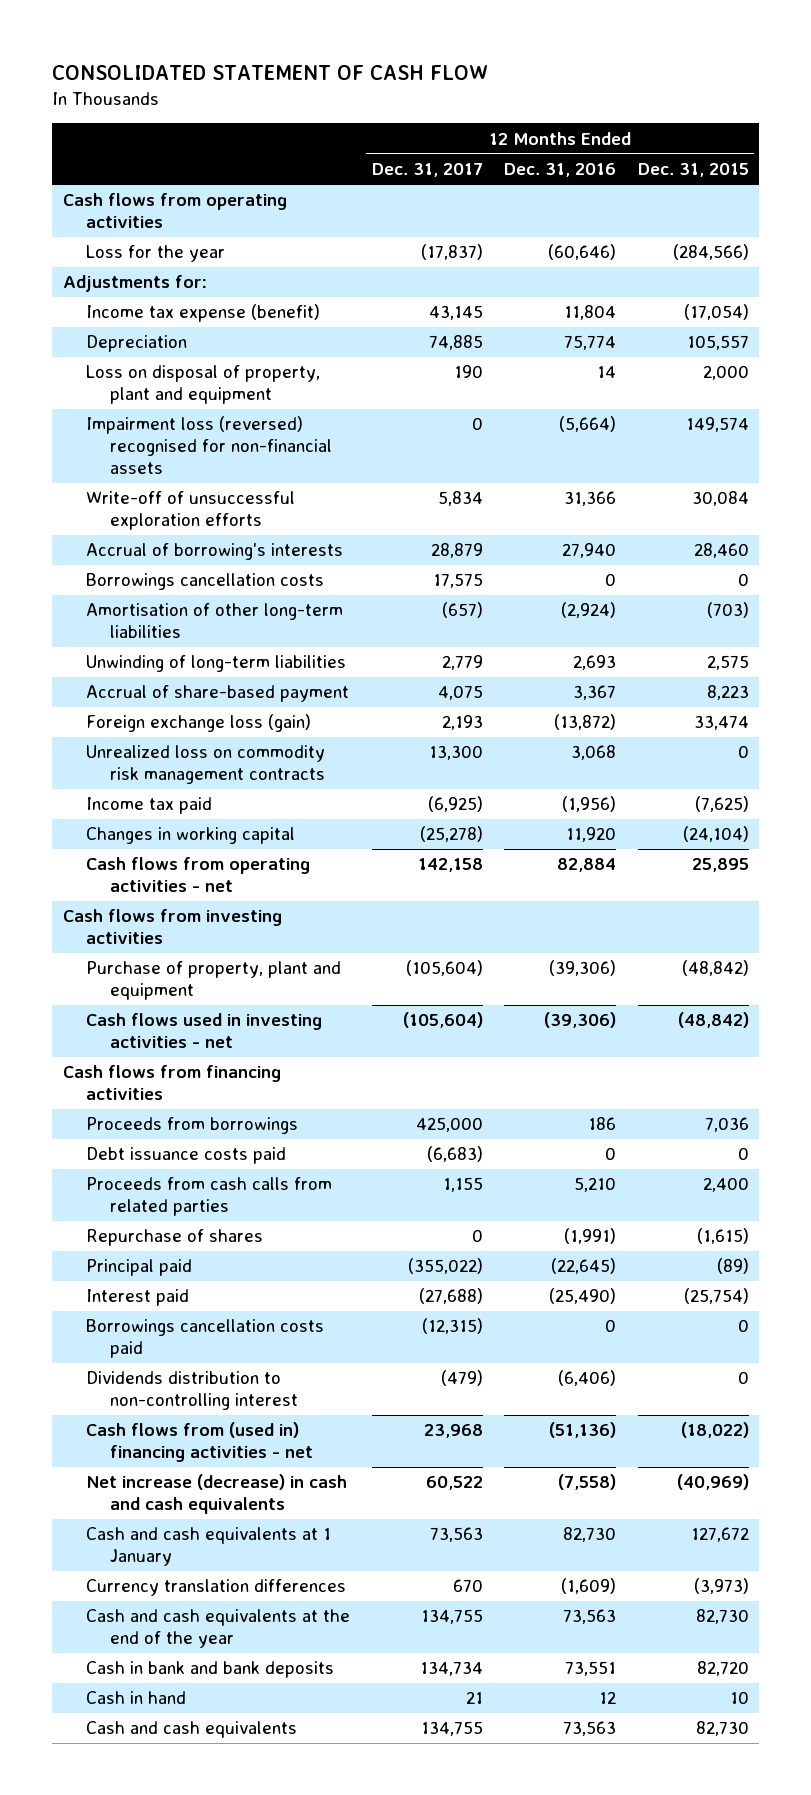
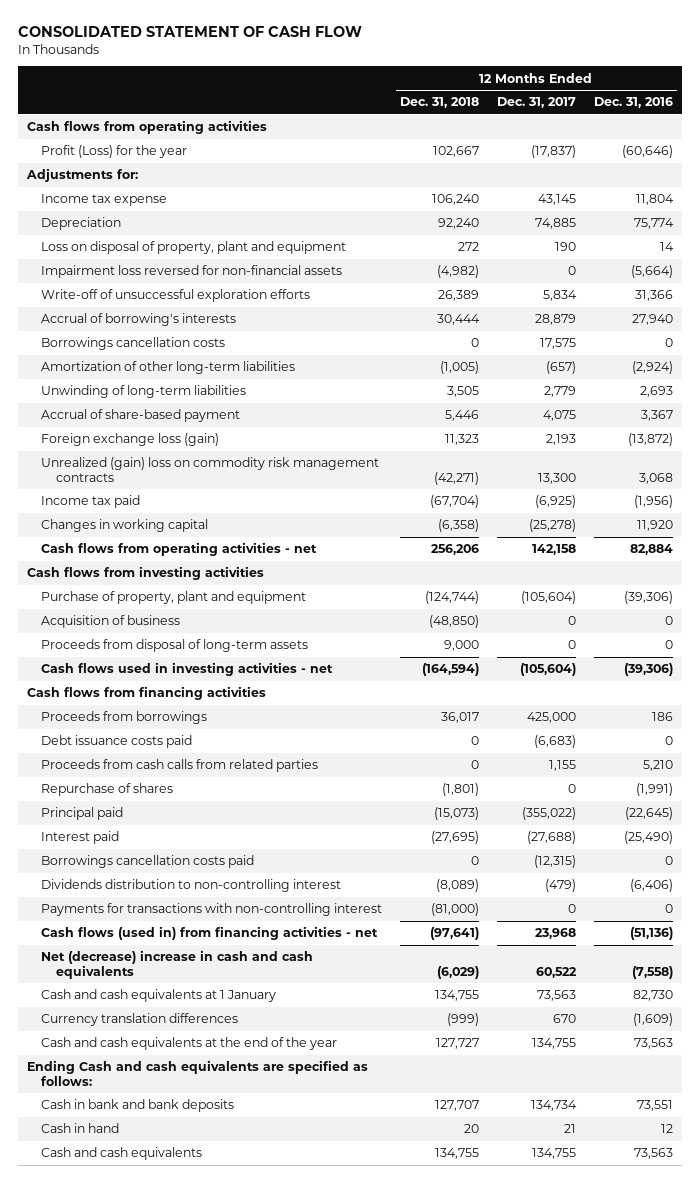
- | 12 Months Ended Dec. 31, 2017 | 12 Months Ended Dec. 31, 2016 | 12 Months Ended Dec. 31, 2015
+ | 12 Months Ended Dec. 31, 2018 | 12 Months Ended Dec. 31, 2017 | 12 Months Ended Dec. 31, 2016
- Loss for the year | (17,837) | (60,646) | (284,566)
+ Profit (Loss) for the year | 102,667 | (17,837) | (60,646)
- Income tax expense (benefit) | 43,145 | 11,804 | (17,054)
+ Income tax expense | 106,240 | 43,145 | 11,804
- Impairment loss (reversed) recognised for non-financial assets | 0 | (5,664) | 149,574
+ Impairment loss reversed for non-financial assets | (4,982) | 0 | (5,664)
- Amortisation of other long-term liabilities | (657) | (2,924) | (703)
+ Amortization of other long-term liabilities | (1,005) | (657) | (2,924)
- Unrealized loss on commodity risk management contracts | 13,300 | 3,068 | 0
+ Unrealized (gain) loss on commodity risk management contracts | (42,271) | 13,300 | 3,068
+ Acquisition of business | (48,850) | 0 | 0
+ Proceeds from disposal of long-term assets | 9,000 | 0 | 0
- Cash flows from (used in) financing activities - net | 23,968 | (51,136) | (18,022)
- Net increase (decrease) in cash and cash equivalents | 60,522 | (7,558) | (40,969)
+ Payments for transactions with non-controlling interest | (81,000) | 0 | 0
+ Cash flows (used in) from financing activities - net | (97,641) | 23,968 | (51,136)
+ Net (decrease) increase in cash and cash equivalents | (6,029) | 60,522 | (7,558)
+ Ending Cash and cash equivalents are specified as follows:

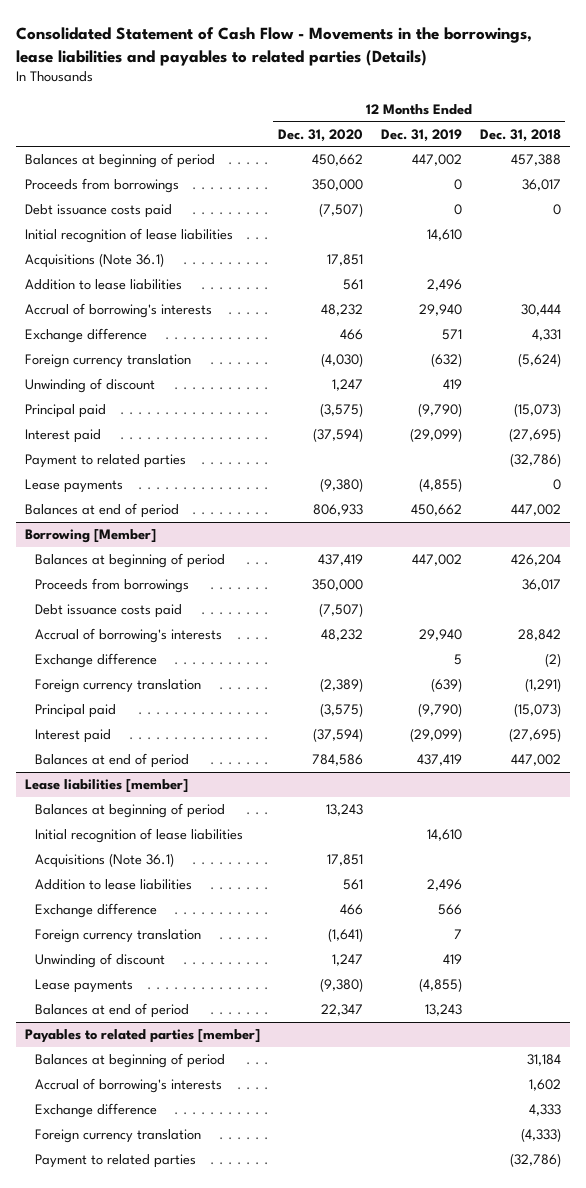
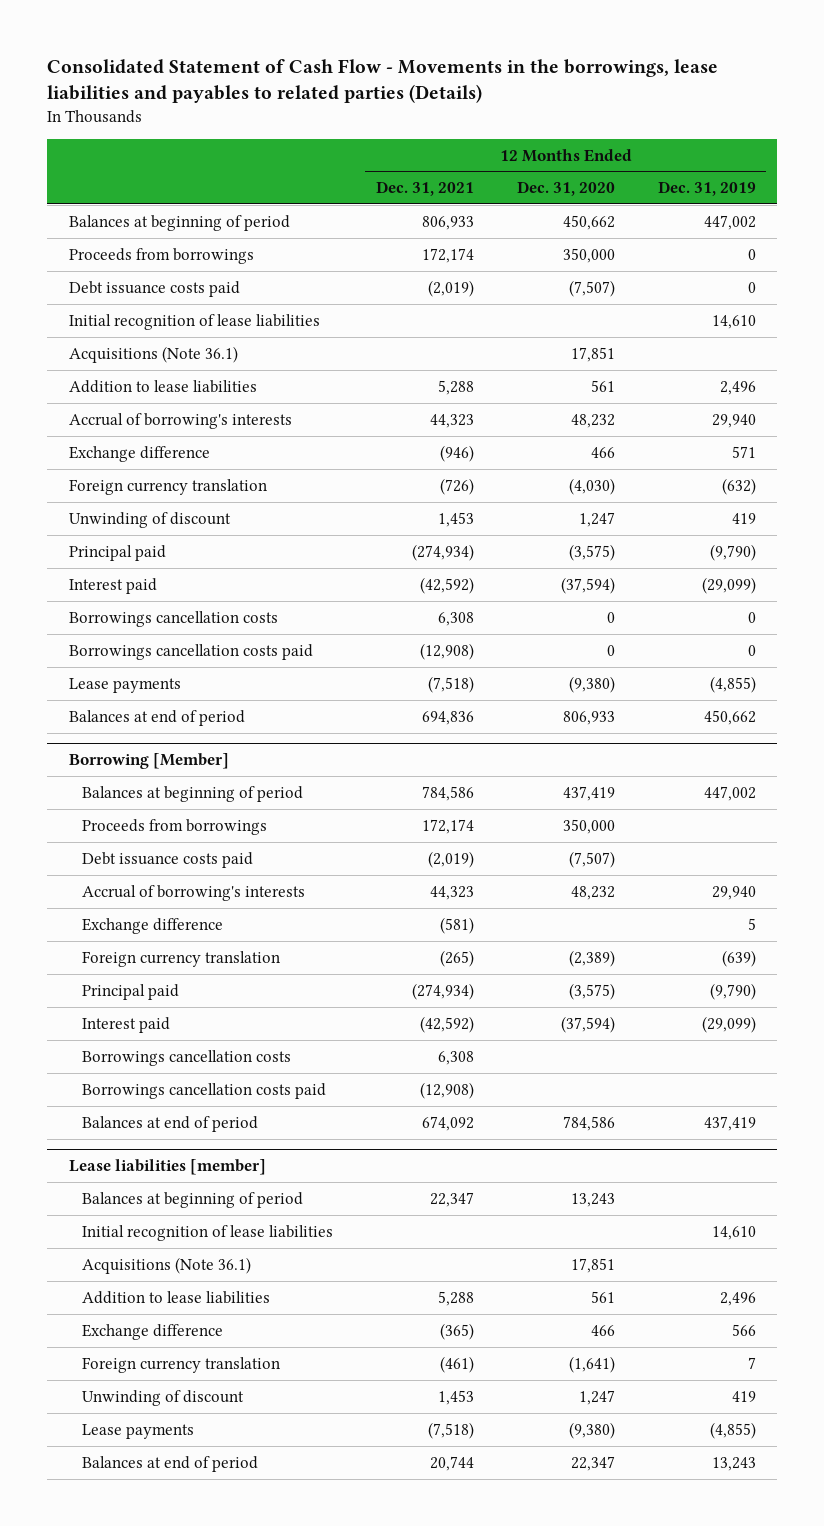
- | 12 Months Ended Dec. 31, 2020 | 12 Months Ended Dec. 31, 2019 | 12 Months Ended Dec. 31, 2018
+ | 12 Months Ended Dec. 31, 2021 | 12 Months Ended Dec. 31, 2020 | 12 Months Ended Dec. 31, 2019
- Payment to related parties | | | (32,786)
+ Borrowings cancellation costs | 6,308 | 0 | 0
+ Borrowings cancellation costs paid | (12,908) | 0 | 0
@ Borrowing [Member]
+ Borrowings cancellation costs | 6,308 | |
+ Borrowings cancellation costs paid | (12,908) | |
- Payables to related parties [member]
- Balances at beginning of period | | | 31,184
- Accrual of borrowing's interests | | | 1,602
- Exchange difference | | | 4,333
- Foreign currency translation | | | (4,333)
- Payment to related parties | | | (32,786)

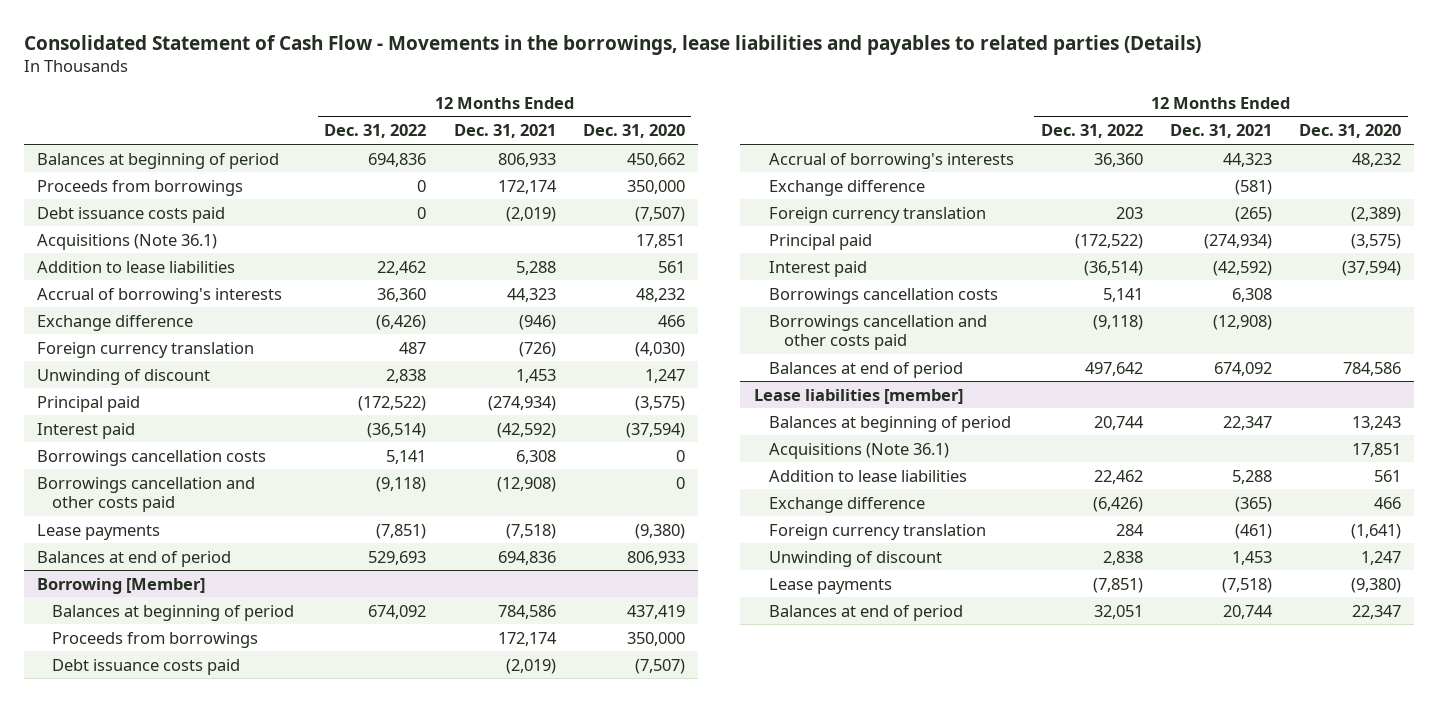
- | 12 Months Ended Dec. 31, 2021 | 12 Months Ended Dec. 31, 2020 | 12 Months Ended Dec. 31, 2019
+ | 12 Months Ended Dec. 31, 2022 | 12 Months Ended Dec. 31, 2021 | 12 Months Ended Dec. 31, 2020
- Initial recognition of lease liabilities | | | 14,610
- Borrowings cancellation costs paid | (12,908) | 0 | 0
+ Borrowings cancellation and other costs paid | (9,118) | (12,908) | 0
@ Borrowing [Member]
- Borrowings cancellation costs paid | (12,908) | |
+ Borrowings cancellation and other costs paid | (9,118) | (12,908) |
@ Lease liabilities [member]
- Initial recognition of lease liabilities | | | 14,610

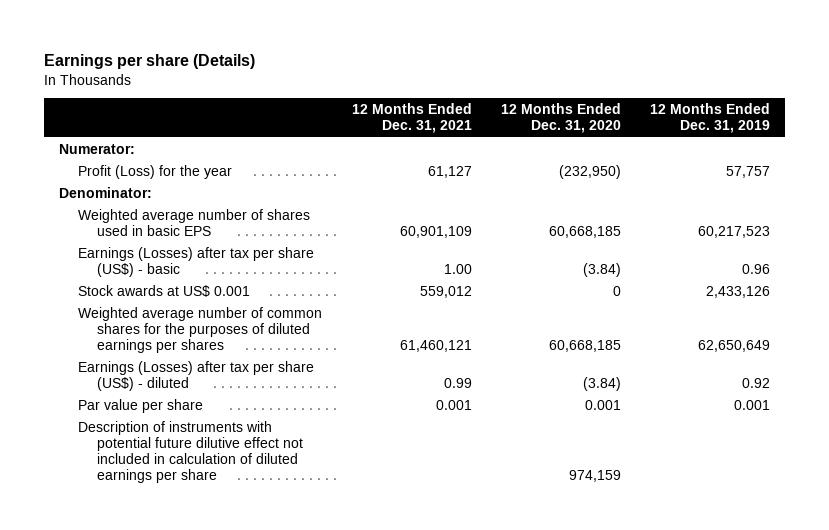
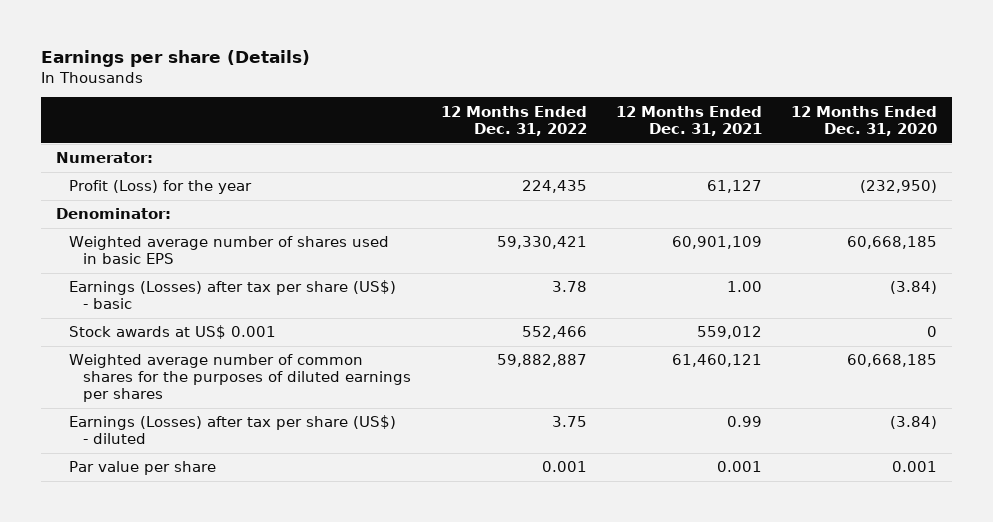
- | 12 Months Ended Dec. 31, 2021 | 12 Months Ended Dec. 31, 2020 | 12 Months Ended Dec. 31, 2019
+ | 12 Months Ended Dec. 31, 2022 | 12 Months Ended Dec. 31, 2021 | 12 Months Ended Dec. 31, 2020
- Description of instruments with potential future dilutive effect not included in calculation of diluted earnings per share | | 974,159 |

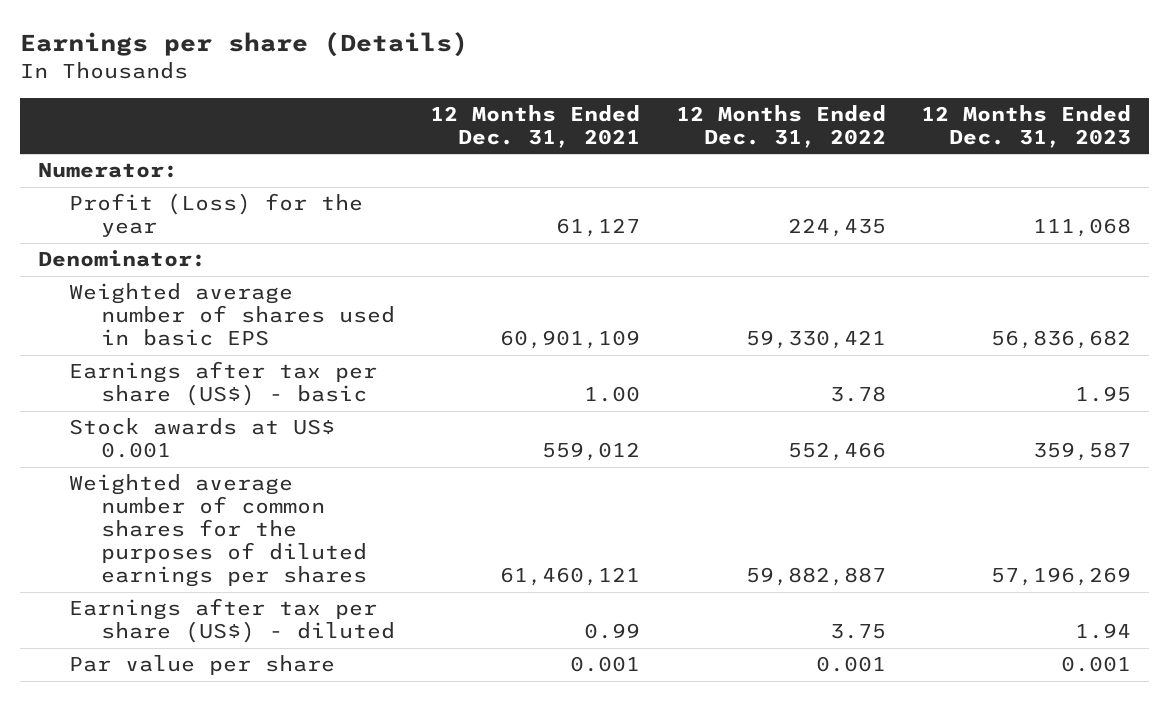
- | 12 Months Ended Dec. 31, 2022 | 12 Months Ended Dec. 31, 2021 | 12 Months Ended Dec. 31, 2020
+ | 12 Months Ended Dec. 31, 2021 | 12 Months Ended Dec. 31, 2022 | 12 Months Ended Dec. 31, 2023
- Earnings (Losses) after tax per share (US$) - basic | 3.78 | 1.00 | (3.84)
+ Earnings after tax per share (US$) - basic | 1.00 | 3.78 | 1.95
- Earnings (Losses) after tax per share (US$) - diluted | 3.75 | 0.99 | (3.84)
+ Earnings after tax per share (US$) - diluted | 0.99 | 3.75 | 1.94

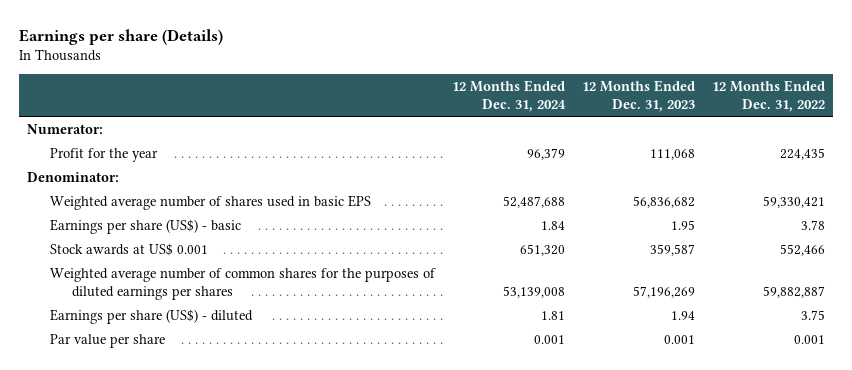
- | 12 Months Ended Dec. 31, 2021 | 12 Months Ended Dec. 31, 2022 | 12 Months Ended Dec. 31, 2023
+ | 12 Months Ended Dec. 31, 2024 | 12 Months Ended Dec. 31, 2023 | 12 Months Ended Dec. 31, 2022
- Profit (Loss) for the year | 61,127 | 224,435 | 111,068
+ Profit for the year | 96,379 | 111,068 | 224,435
- Earnings after tax per share (US$) - basic | 1.00 | 3.78 | 1.95
+ Earnings per share (US$) - basic | 1.84 | 1.95 | 3.78
- Earnings after tax per share (US$) - diluted | 0.99 | 3.75 | 1.94
+ Earnings per share (US$) - diluted | 1.81 | 1.94 | 3.75

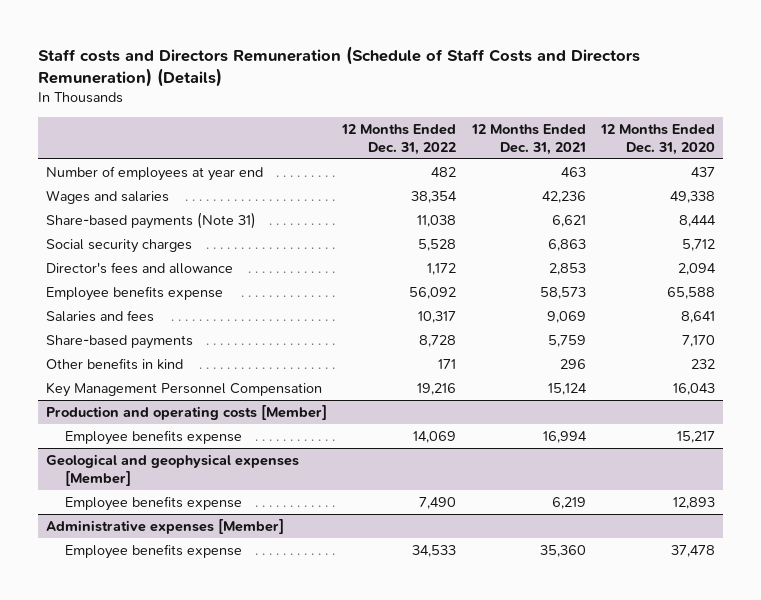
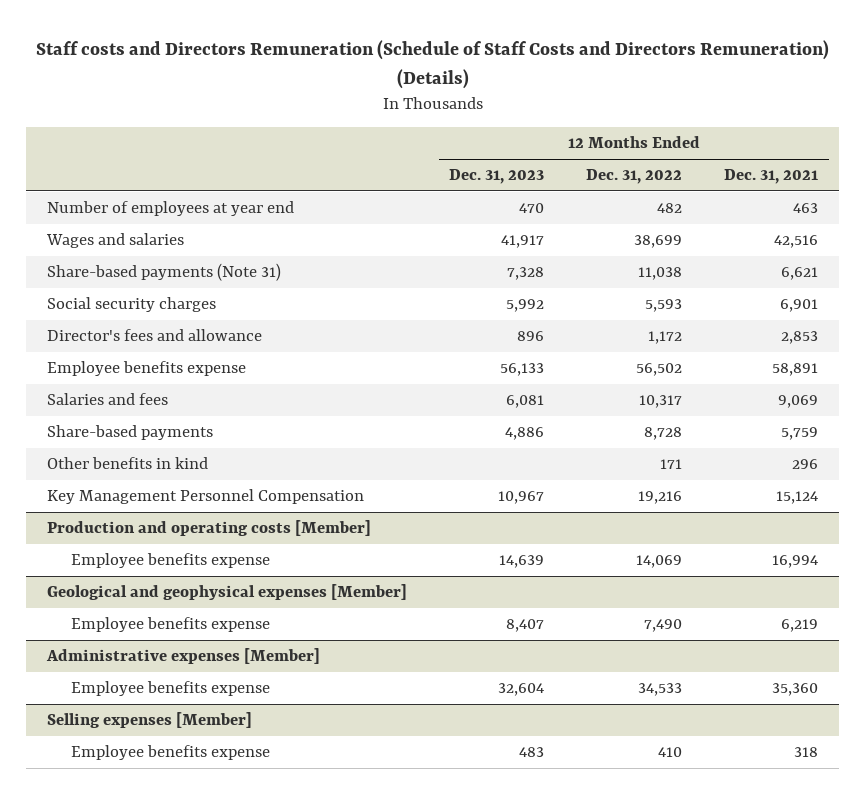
- | 12 Months Ended Dec. 31, 2022 | 12 Months Ended Dec. 31, 2021 | 12 Months Ended Dec. 31, 2020
+ | 12 Months Ended Dec. 31, 2023 | 12 Months Ended Dec. 31, 2022 | 12 Months Ended Dec. 31, 2021
- Wages and salaries | 38,354 | 42,236 | 49,338
+ Wages and salaries | 41,917 | 38,699 | 42,516
- Social security charges | 5,528 | 6,863 | 5,712
+ Social security charges | 5,992 | 5,593 | 6,901
- Employee benefits expense | 56,092 | 58,573 | 65,588
+ Employee benefits expense | 56,133 | 56,502 | 58,891
+ Selling expenses [Member]
+ Employee benefits expense | 483 | 410 | 318

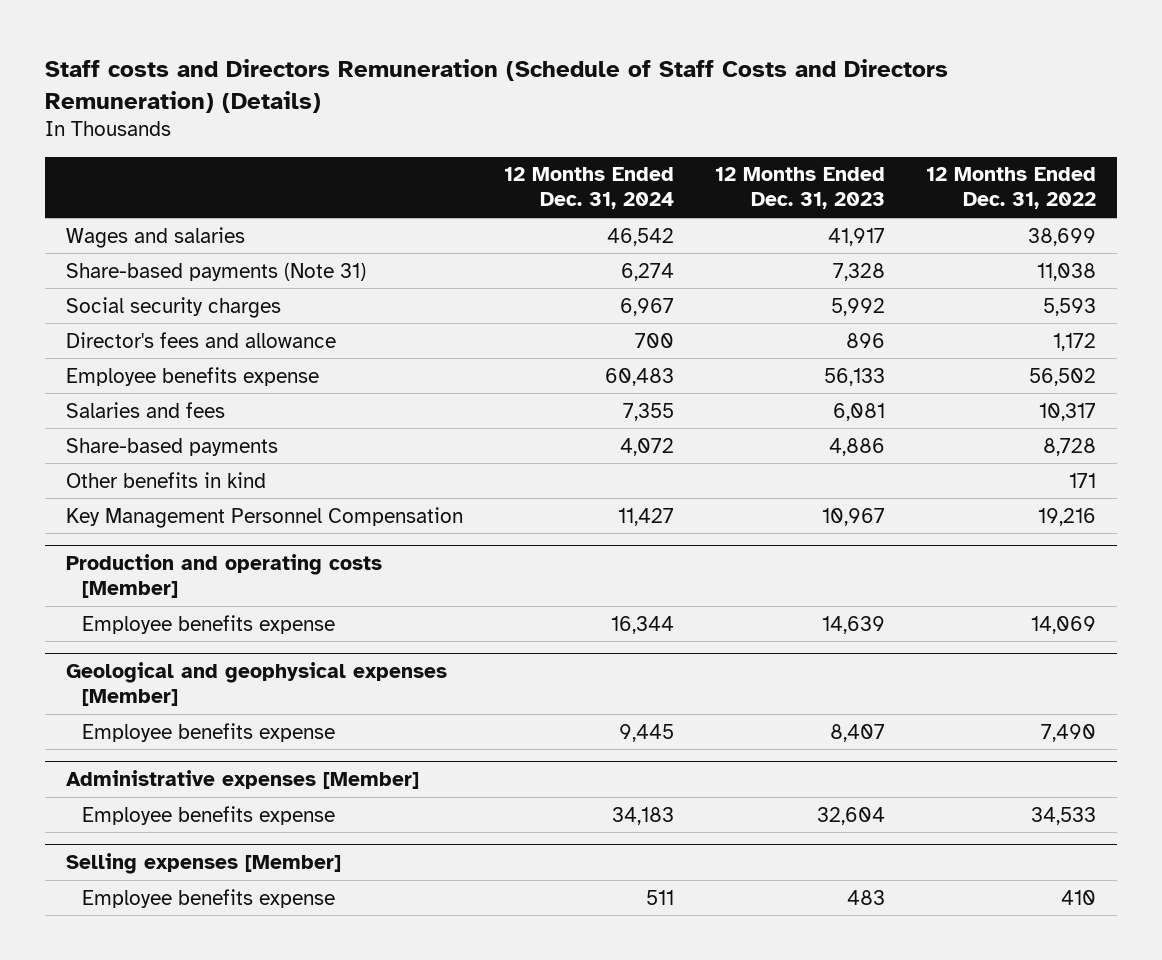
- | 12 Months Ended Dec. 31, 2023 | 12 Months Ended Dec. 31, 2022 | 12 Months Ended Dec. 31, 2021
+ | 12 Months Ended Dec. 31, 2024 | 12 Months Ended Dec. 31, 2023 | 12 Months Ended Dec. 31, 2022
- Number of employees at year end | 470 | 482 | 463

